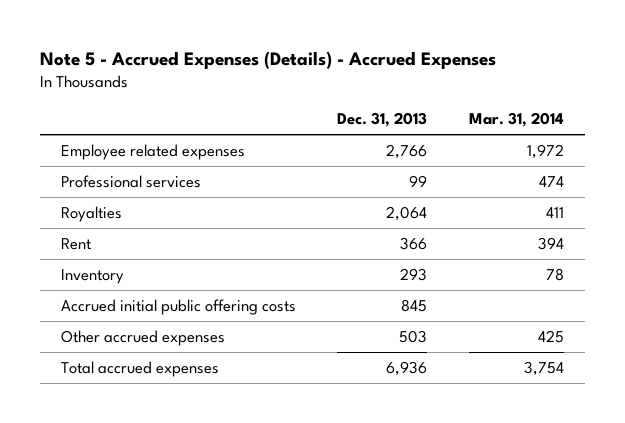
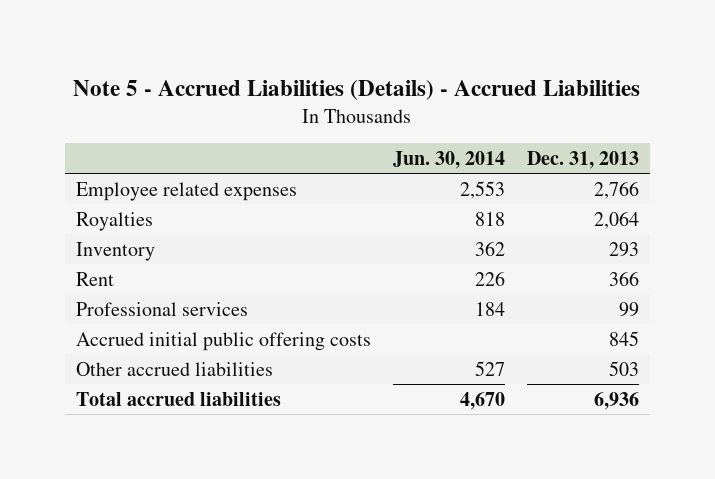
- Note 5 - Accrued Expenses (Details) - Accrued Expenses
+ Note 5 - Accrued Liabilities (Details) - Accrued Liabilities
- | Dec. 31, 2013 | Mar. 31, 2014
+ | Jun. 30, 2014 | Dec. 31, 2013
moved down: Rent | 226 | 366
moved down: Professional services | 184 | 99
- Other accrued expenses | 503 | 425
- Total accrued expenses | 6,936 | 3,754
+ Other accrued liabilities | 527 | 503
+ Total accrued liabilities | 4,670 | 6,936

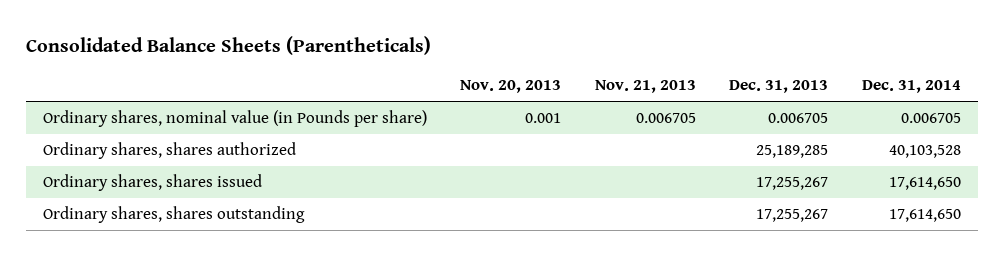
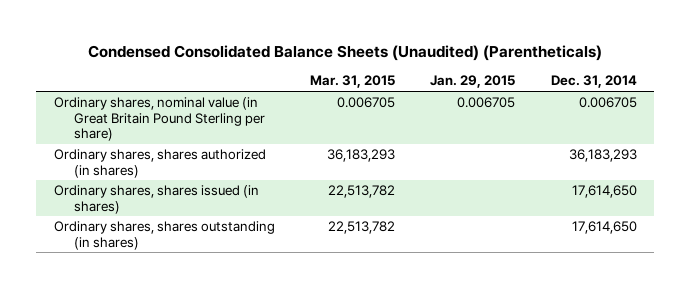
- Consolidated Balance Sheets (Parentheticals)
+ Condensed Consolidated Balance Sheets (Unaudited) (Parentheticals)
- | Nov. 20, 2013 | Nov. 21, 2013 | Dec. 31, 2013 | Dec. 31, 2014
+ | Mar. 31, 2015 | Jan. 29, 2015 | Dec. 31, 2014
- Ordinary shares, nominal value (in Pounds per share) | 0.001 | 0.006705 | 0.006705 | 0.006705
- Ordinary shares, shares authorized | | | 25,189,285 | 40,103,528
- Ordinary shares, shares issued | | | 17,255,267 | 17,614,650
- Ordinary shares, shares outstanding | | | 17,255,267 | 17,614,650
+ Ordinary shares, nominal value (in Great Britain Pound Sterling per share) | 0.006705 | 0.006705 | 0.006705
+ Ordinary shares, shares authorized (in shares) | 36,183,293 | | 36,183,293
+ Ordinary shares, shares issued (in shares) | 22,513,782 | | 17,614,650
+ Ordinary shares, shares outstanding (in shares) | 22,513,782 | | 17,614,650

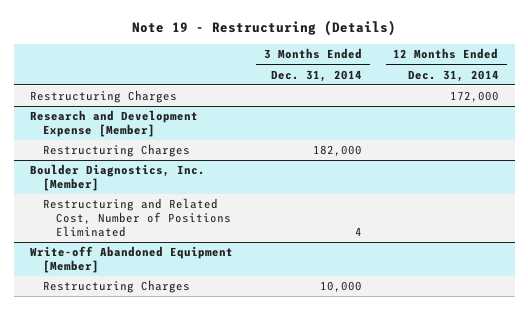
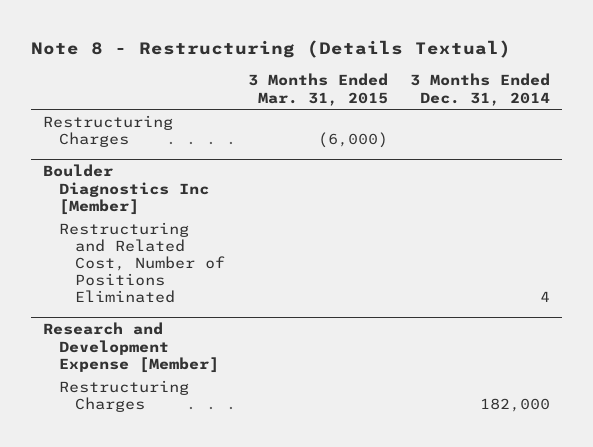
- Note 19 - Restructuring (Details)
+ Note 8 - Restructuring (Details Textual)
- | 3 Months Ended Dec. 31, 2014 | 12 Months Ended Dec. 31, 2014
+ | 3 Months Ended Mar. 31, 2015 | 3 Months Ended Dec. 31, 2014
+ Boulder Diagnostics Inc [Member]
+ Restructuring and Related Cost, Number of Positions Eliminated | | 4
- Boulder Diagnostics, Inc. [Member]
- Restructuring and Related Cost, Number of Positions Eliminated | 4 |
- Write-off Abandoned Equipment [Member]
- Restructuring Charges | 10,000 |

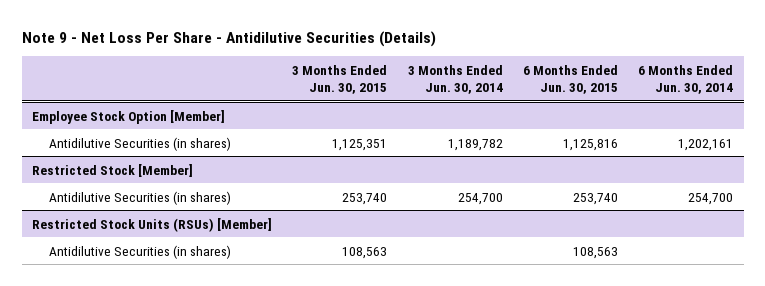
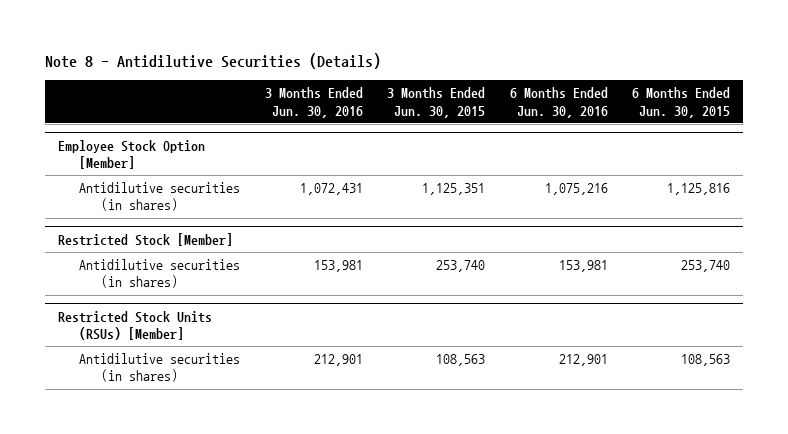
- Note 9 - Net Loss Per Share - Antidilutive Securities (Details)
+ Note 8 - Antidilutive Securities (Details)
- | 3 Months Ended Jun. 30, 2015 | 3 Months Ended Jun. 30, 2014 | 6 Months Ended Jun. 30, 2015 | 6 Months Ended Jun. 30, 2014
+ | 3 Months Ended Jun. 30, 2016 | 3 Months Ended Jun. 30, 2015 | 6 Months Ended Jun. 30, 2016 | 6 Months Ended Jun. 30, 2015
@ Employee Stock Option [Member]
- Antidilutive Securities (in shares) | 1,125,351 | 1,189,782 | 1,125,816 | 1,202,161
+ Antidilutive securities (in shares) | 1,072,431 | 1,125,351 | 1,075,216 | 1,125,816
@ Restricted Stock [Member]
- Antidilutive Securities (in shares) | 253,740 | 254,700 | 253,740 | 254,700
+ Antidilutive securities (in shares) | 153,981 | 253,740 | 153,981 | 253,740
@ Restricted Stock Units (RSUs) [Member]
- Antidilutive Securities (in shares) | 108,563 | | 108,563 |
+ Antidilutive securities (in shares) | 212,901 | 108,563 | 212,901 | 108,563

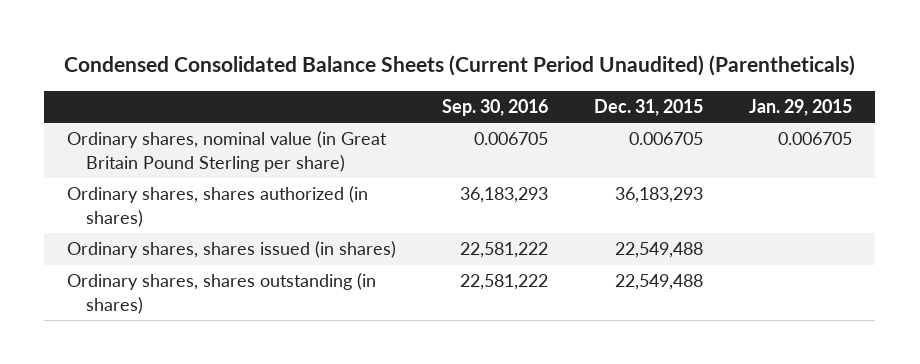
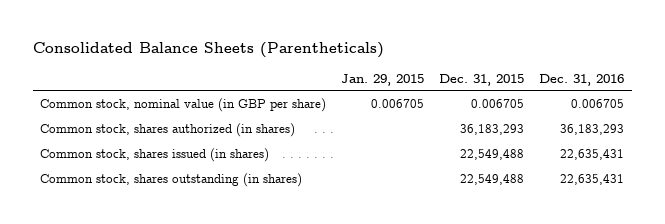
- Condensed Consolidated Balance Sheets (Current Period Unaudited) (Parentheticals)
+ Consolidated Balance Sheets (Parentheticals)
- | Sep. 30, 2016 | Dec. 31, 2015 | Jan. 29, 2015
+ | Jan. 29, 2015 | Dec. 31, 2015 | Dec. 31, 2016
- Ordinary shares, nominal value (in Great Britain Pound Sterling per share) | 0.006705 | 0.006705 | 0.006705
- Ordinary shares, shares authorized (in shares) | 36,183,293 | 36,183,293 |
- Ordinary shares, shares issued (in shares) | 22,581,222 | 22,549,488 |
- Ordinary shares, shares outstanding (in shares) | 22,581,222 | 22,549,488 |
+ Common stock, nominal value (in GBP per share) | 0.006705 | 0.006705 | 0.006705
+ Common stock, shares authorized (in shares) | | 36,183,293 | 36,183,293
+ Common stock, shares issued (in shares) | | 22,549,488 | 22,635,431
+ Common stock, shares outstanding (in shares) | | 22,549,488 | 22,635,431

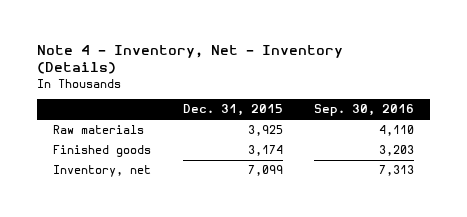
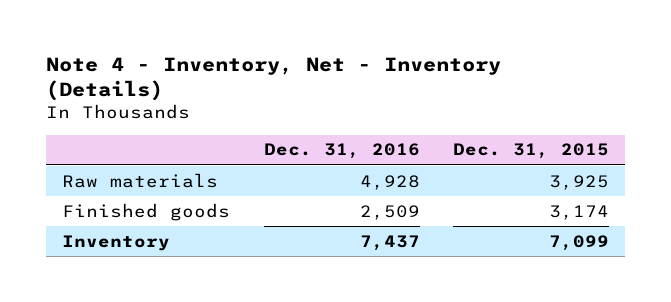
- | Dec. 31, 2015 | Sep. 30, 2016
+ | Dec. 31, 2016 | Dec. 31, 2015
- Inventory, net | 7,099 | 7,313
+ Inventory | 7,437 | 7,099

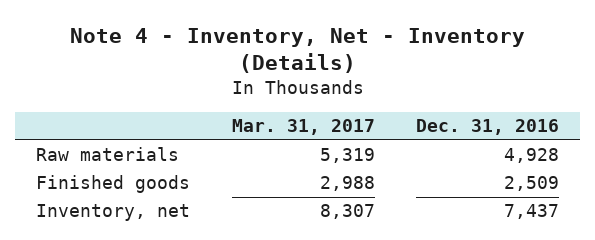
- | Dec. 31, 2016 | Dec. 31, 2015
+ | Mar. 31, 2017 | Dec. 31, 2016
- Inventory | 7,437 | 7,099
+ Inventory, net | 8,307 | 7,437

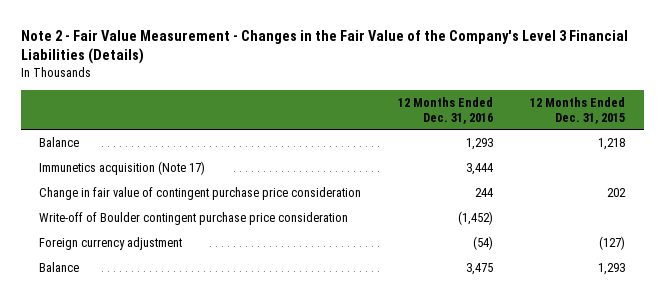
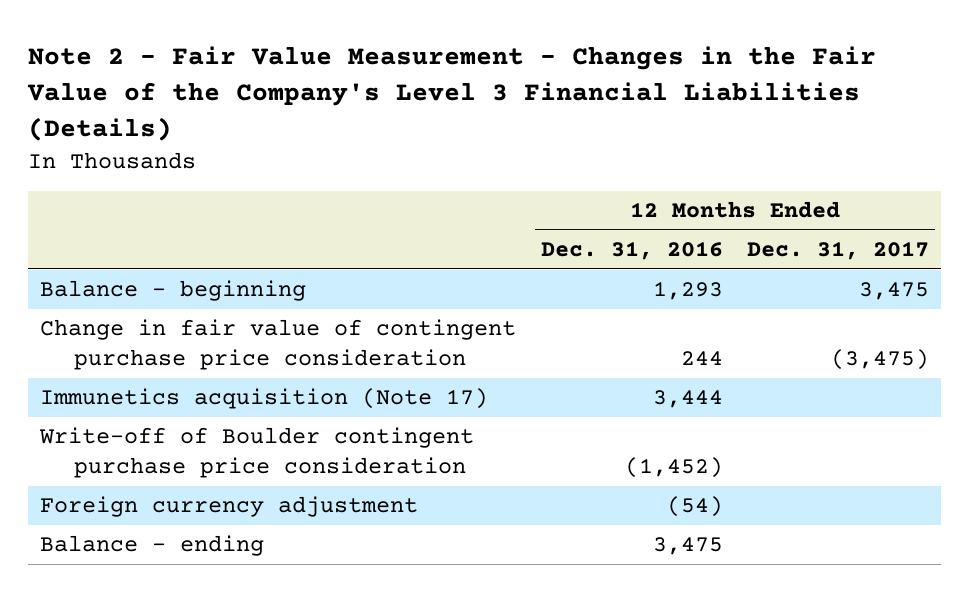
- | 12 Months Ended Dec. 31, 2016 | 12 Months Ended Dec. 31, 2015
+ | 12 Months Ended Dec. 31, 2016 | 12 Months Ended Dec. 31, 2017
- Balance | 1,293 | 1,218
+ Balance - beginning | 1,293 | 3,475
moved down: Immunetics acquisition (Note 17) | 3,444 |
- Balance | 3,475 | 1,293
+ Balance - ending | 3,475 |

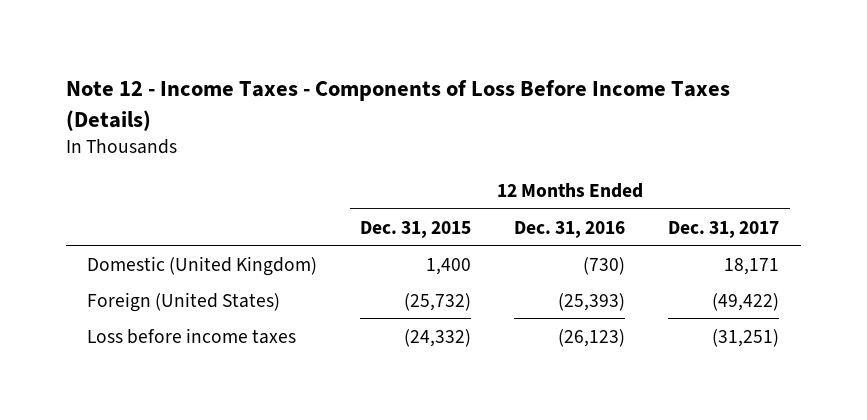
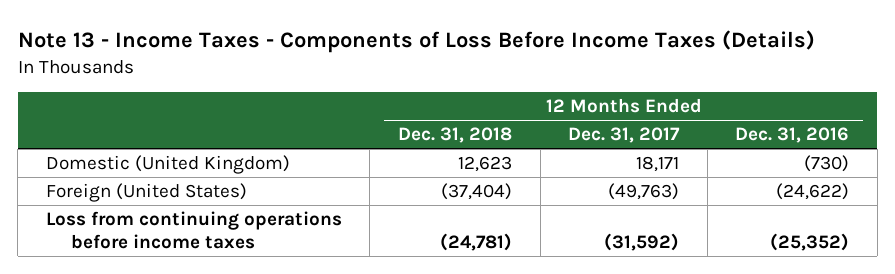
- Note 12 - Income Taxes - Components of Loss Before Income Taxes (Details)
+ Note 13 - Income Taxes - Components of Loss Before Income Taxes (Details)
- | 12 Months Ended Dec. 31, 2015 | 12 Months Ended Dec. 31, 2016 | 12 Months Ended Dec. 31, 2017
+ | 12 Months Ended Dec. 31, 2018 | 12 Months Ended Dec. 31, 2017 | 12 Months Ended Dec. 31, 2016
- Foreign (United States) | (25,732) | (25,393) | (49,422)
- Loss before income taxes | (24,332) | (26,123) | (31,251)
+ Foreign (United States) | (37,404) | (49,763) | (24,622)
+ Loss from continuing operations before income taxes | (24,781) | (31,592) | (25,352)

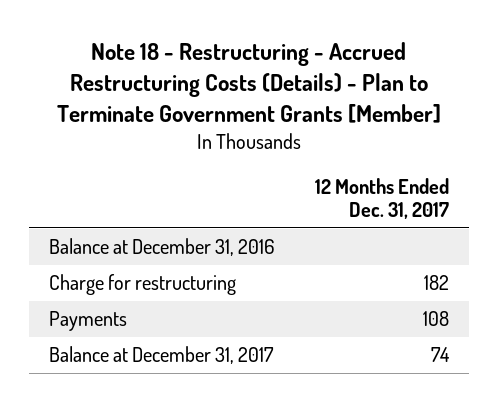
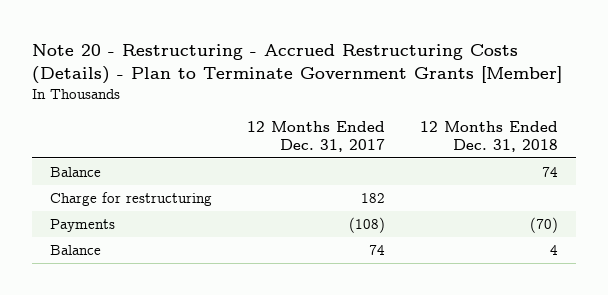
- Note 18 - Restructuring - Accrued Restructuring Costs (Details) - Plan to Terminate Government Grants [Member]
+ Note 20 - Restructuring - Accrued Restructuring Costs (Details) - Plan to Terminate Government Grants [Member]
- | 12 Months Ended Dec. 31, 2017
+ | 12 Months Ended Dec. 31, 2017 | 12 Months Ended Dec. 31, 2018
- Balance at December 31, 2016
+ Balance | | 74
- Payments | 108
- Balance at December 31, 2017 | 74
+ Payments | (108) | (70)
+ Balance | 74 | 4

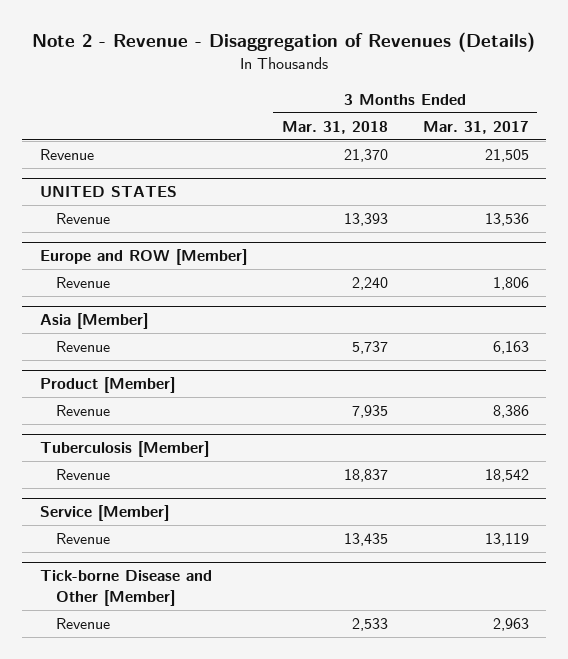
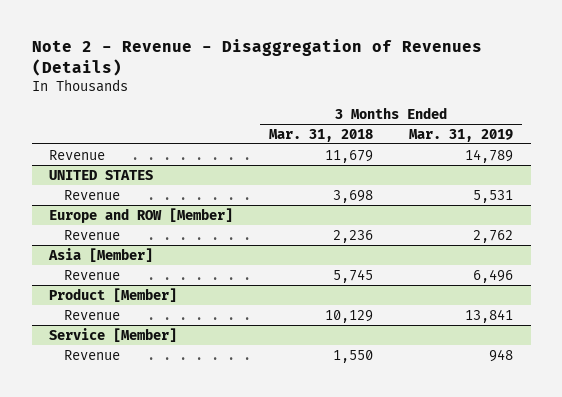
- | 3 Months Ended Mar. 31, 2018 | 3 Months Ended Mar. 31, 2017
+ | 3 Months Ended Mar. 31, 2018 | 3 Months Ended Mar. 31, 2019
- Revenue | 21,370 | 21,505
+ Revenue | 11,679 | 14,789
@ UNITED STATES
- Revenue | 13,393 | 13,536
+ Revenue | 3,698 | 5,531
@ Europe and ROW [Member]
- Revenue | 2,240 | 1,806
+ Revenue | 2,236 | 2,762
@ Asia [Member]
- Revenue | 5,737 | 6,163
+ Revenue | 5,745 | 6,496
@ Product [Member]
- Revenue | 7,935 | 8,386
- Tuberculosis [Member]
- Revenue | 18,837 | 18,542
@ Product [Member]
+ Revenue | 10,129 | 13,841
@ Service [Member]
- Revenue | 13,435 | 13,119
- Tick-borne Disease and Other [Member]
- Revenue | 2,533 | 2,963
@ Service [Member]
+ Revenue | 1,550 | 948

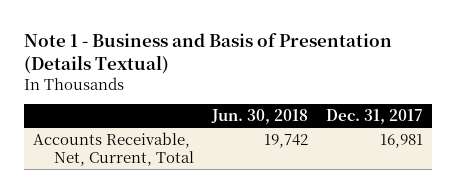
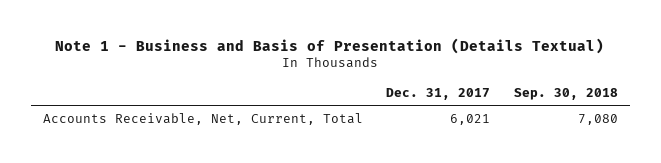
- | Jun. 30, 2018 | Dec. 31, 2017
+ | Dec. 31, 2017 | Sep. 30, 2018
- Accounts Receivable, Net, Current, Total | 19,742 | 16,981
+ Accounts Receivable, Net, Current, Total | 6,021 | 7,080

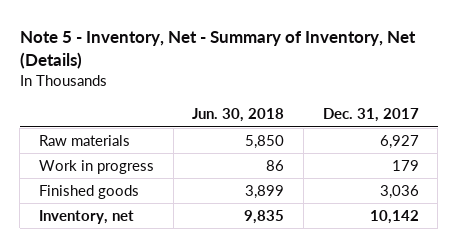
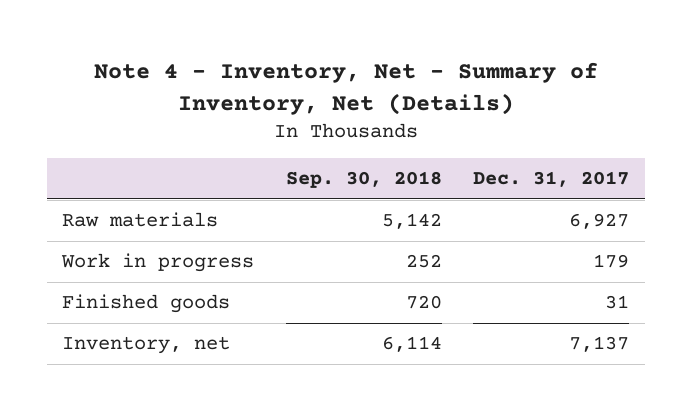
- Note 5 - Inventory, Net - Summary of Inventory, Net (Details)
+ Note 4 - Inventory, Net - Summary of Inventory, Net (Details)
- | Jun. 30, 2018 | Dec. 31, 2017
+ | Sep. 30, 2018 | Dec. 31, 2017
- Finished goods | 3,899 | 3,036
- Inventory, net | 9,835 | 10,142
+ Finished goods | 720 | 31
+ Inventory, net | 6,114 | 7,137

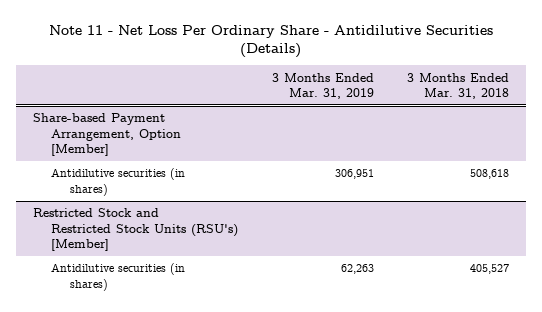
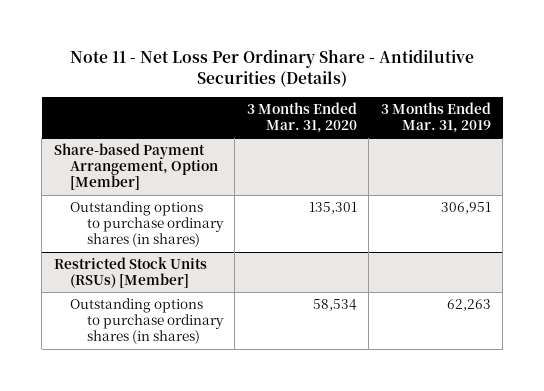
- | 3 Months Ended Mar. 31, 2019 | 3 Months Ended Mar. 31, 2018
+ | 3 Months Ended Mar. 31, 2020 | 3 Months Ended Mar. 31, 2019
@ Share-based Payment Arrangement, Option [Member]
- Antidilutive securities (in shares) | 306,951 | 508,618
- Restricted Stock and Restricted Stock Units (RSU's) [Member]
- Antidilutive securities (in shares) | 62,263 | 405,527
@ Share-based Payment Arrangement, Option [Member]
+ Outstanding options to purchase ordinary shares (in shares) | 135,301 | 306,951
+ Restricted Stock Units (RSUs) [Member]
+ Outstanding options to purchase ordinary shares (in shares) | 58,534 | 62,263

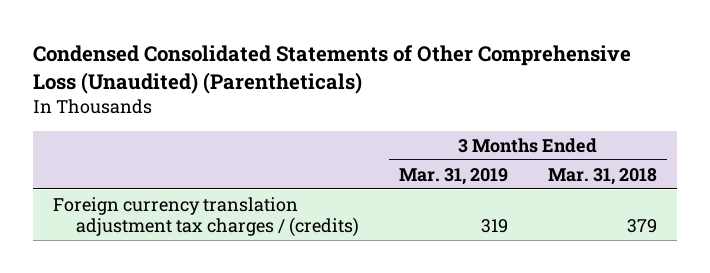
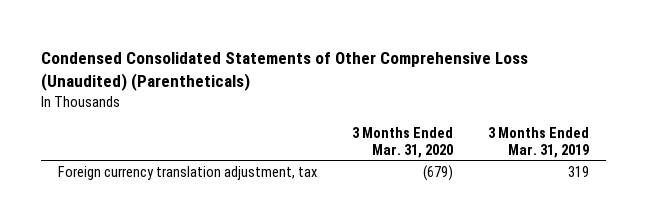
- | 3 Months Ended Mar. 31, 2019 | 3 Months Ended Mar. 31, 2018
+ | 3 Months Ended Mar. 31, 2020 | 3 Months Ended Mar. 31, 2019
- Foreign currency translation adjustment tax charges / (credits) | 319 | 379
+ Foreign currency translation adjustment, tax | (679) | 319

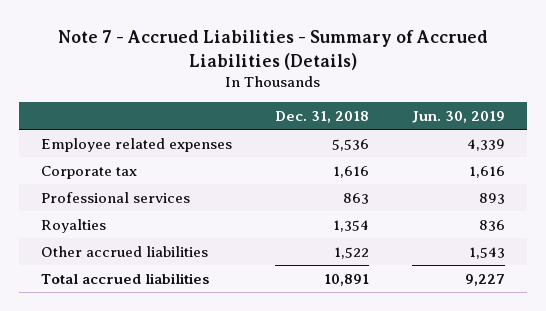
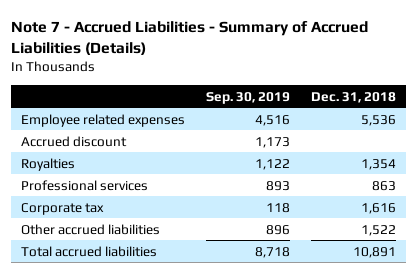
- | Dec. 31, 2018 | Jun. 30, 2019
+ | Sep. 30, 2019 | Dec. 31, 2018
+ Accrued discount | 1,173 |
moved down: Professional services | 893 | 863
moved down: Corporate tax | 118 | 1,616

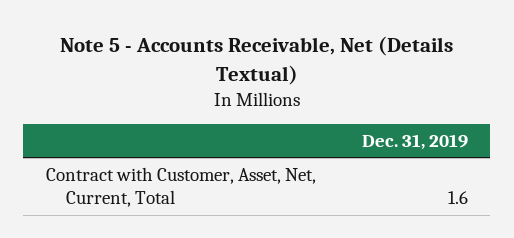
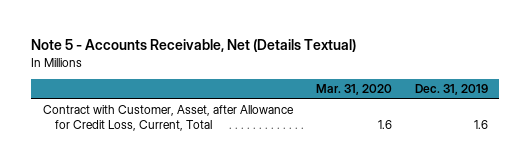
- | Dec. 31, 2019
+ | Mar. 31, 2020 | Dec. 31, 2019
- Contract with Customer, Asset, Net, Current, Total | 1.6
+ Contract with Customer, Asset, after Allowance for Credit Loss, Current, Total | 1.6 | 1.6

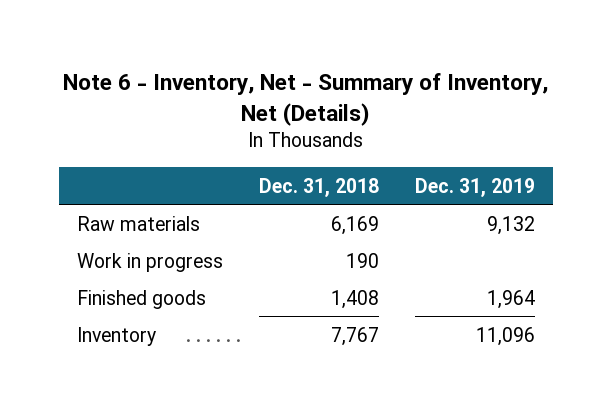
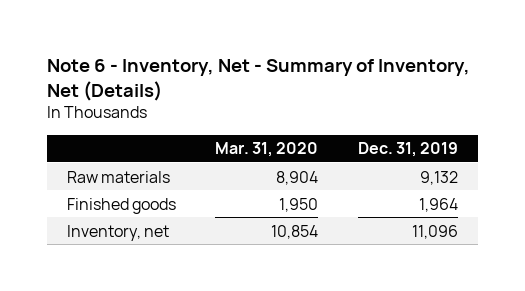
- | Dec. 31, 2018 | Dec. 31, 2019
+ | Mar. 31, 2020 | Dec. 31, 2019
- Work in progress | 190 |
- Inventory | 7,767 | 11,096
+ Inventory, net | 10,854 | 11,096

